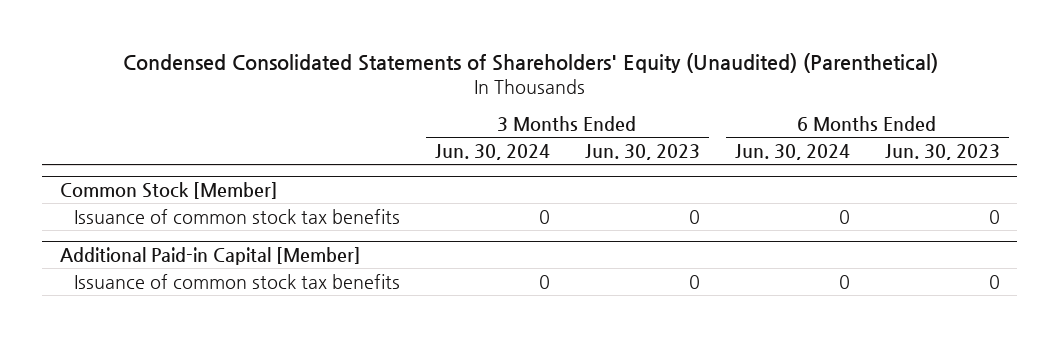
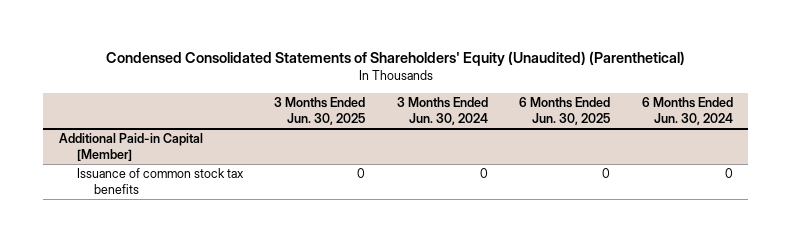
- | 3 Months Ended Jun. 30, 2024 | 3 Months Ended Jun. 30, 2023 | 6 Months Ended Jun. 30, 2024 | 6 Months Ended Jun. 30, 2023
+ | 3 Months Ended Jun. 30, 2025 | 3 Months Ended Jun. 30, 2024 | 6 Months Ended Jun. 30, 2025 | 6 Months Ended Jun. 30, 2024
- Common Stock [Member]
- Issuance of common stock tax benefits | 0 | 0 | 0 | 0

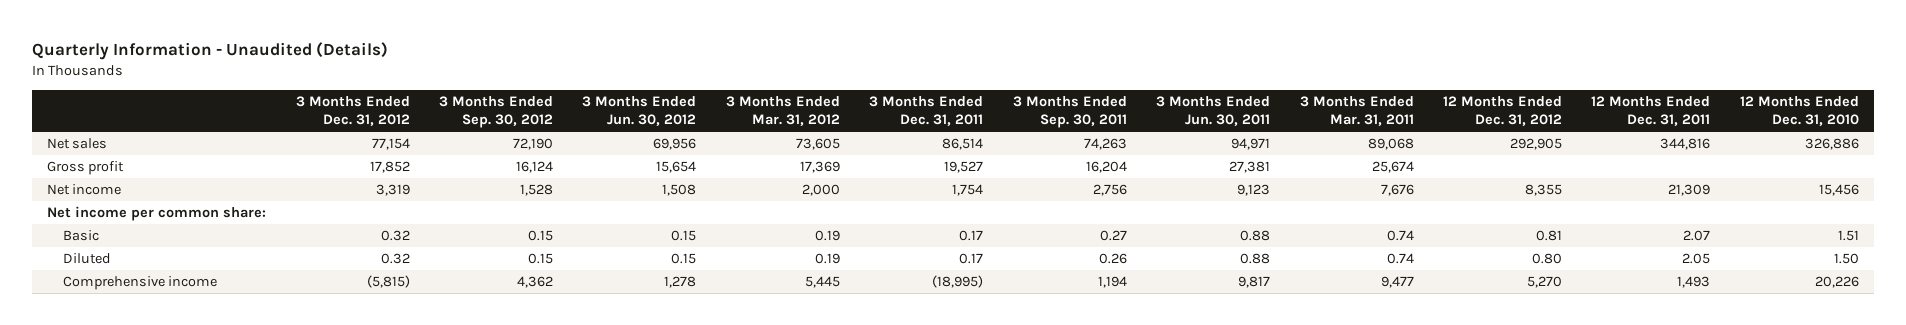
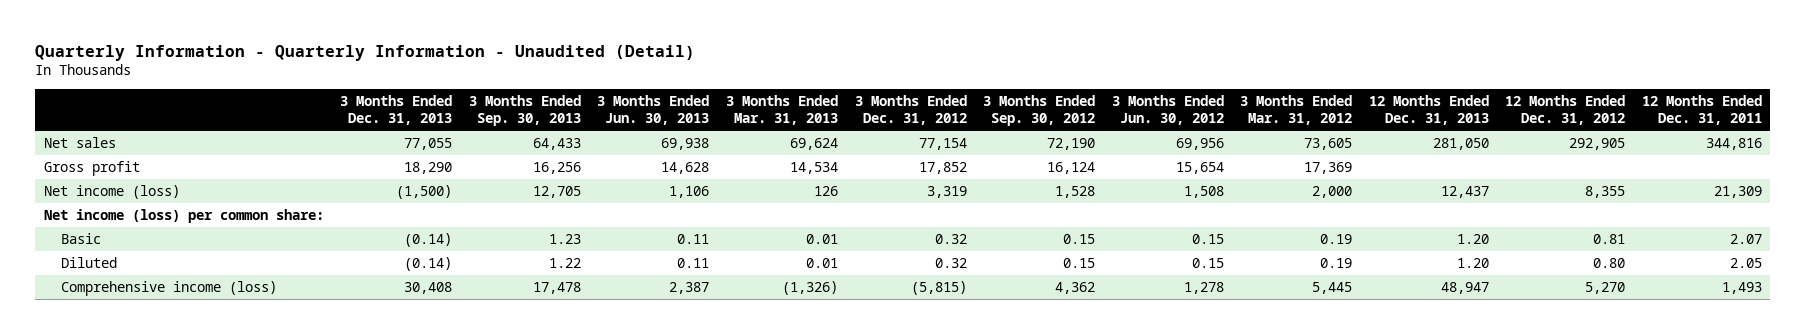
- Quarterly Information - Unaudited (Details)
+ Quarterly Information - Quarterly Information - Unaudited (Detail)
- | 3 Months Ended Dec. 31, 2012 | 3 Months Ended Sep. 30, 2012 | 3 Months Ended Jun. 30, 2012 | 3 Months Ended Mar. 31, 2012 | 3 Months Ended Dec. 31, 2011 | 3 Months Ended Sep. 30, 2011 | 3 Months Ended Jun. 30, 2011 | 3 Months Ended Mar. 31, 2011 | 12 Months Ended Dec. 31, 2012 | 12 Months Ended Dec. 31, 2011 | 12 Months Ended Dec. 31, 2010
+ | 3 Months Ended Dec. 31, 2013 | 3 Months Ended Sep. 30, 2013 | 3 Months Ended Jun. 30, 2013 | 3 Months Ended Mar. 31, 2013 | 3 Months Ended Dec. 31, 2012 | 3 Months Ended Sep. 30, 2012 | 3 Months Ended Jun. 30, 2012 | 3 Months Ended Mar. 31, 2012 | 12 Months Ended Dec. 31, 2013 | 12 Months Ended Dec. 31, 2012 | 12 Months Ended Dec. 31, 2011
- Net income | 3,319 | 1,528 | 1,508 | 2,000 | 1,754 | 2,756 | 9,123 | 7,676 | 8,355 | 21,309 | 15,456
- Net income per common share:
+ Net income (loss) | (1,500) | 12,705 | 1,106 | 126 | 3,319 | 1,528 | 1,508 | 2,000 | 12,437 | 8,355 | 21,309
+ Net income (loss) per common share:
- Comprehensive income | (5,815) | 4,362 | 1,278 | 5,445 | (18,995) | 1,194 | 9,817 | 9,477 | 5,270 | 1,493 | 20,226
+ Comprehensive income (loss) | 30,408 | 17,478 | 2,387 | (1,326) | (5,815) | 4,362 | 1,278 | 5,445 | 48,947 | 5,270 | 1,493

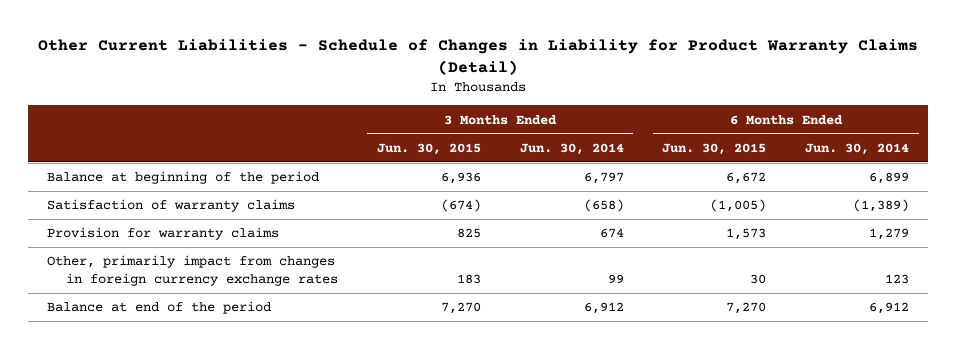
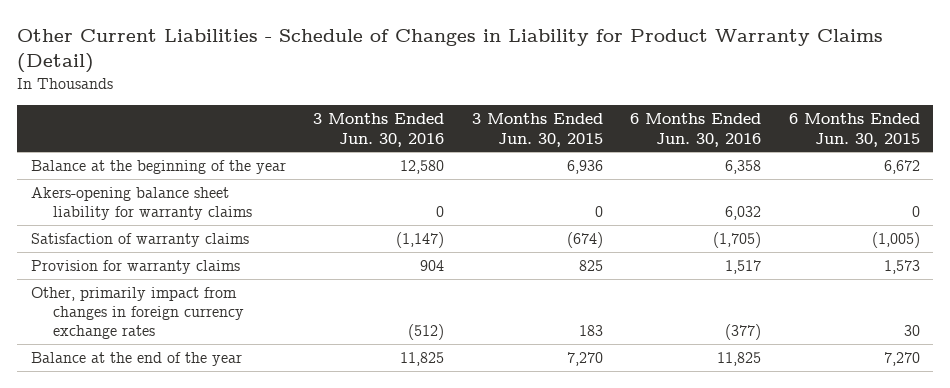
- | 3 Months Ended Jun. 30, 2015 | 3 Months Ended Jun. 30, 2014 | 6 Months Ended Jun. 30, 2015 | 6 Months Ended Jun. 30, 2014
+ | 3 Months Ended Jun. 30, 2016 | 3 Months Ended Jun. 30, 2015 | 6 Months Ended Jun. 30, 2016 | 6 Months Ended Jun. 30, 2015
- Balance at beginning of the period | 6,936 | 6,797 | 6,672 | 6,899
+ Balance at the beginning of the year | 12,580 | 6,936 | 6,358 | 6,672
+ Akers-opening balance sheet liability for warranty claims | 0 | 0 | 6,032 | 0
- Balance at end of the period | 7,270 | 6,912 | 7,270 | 6,912
+ Balance at the end of the year | 11,825 | 7,270 | 11,825 | 7,270

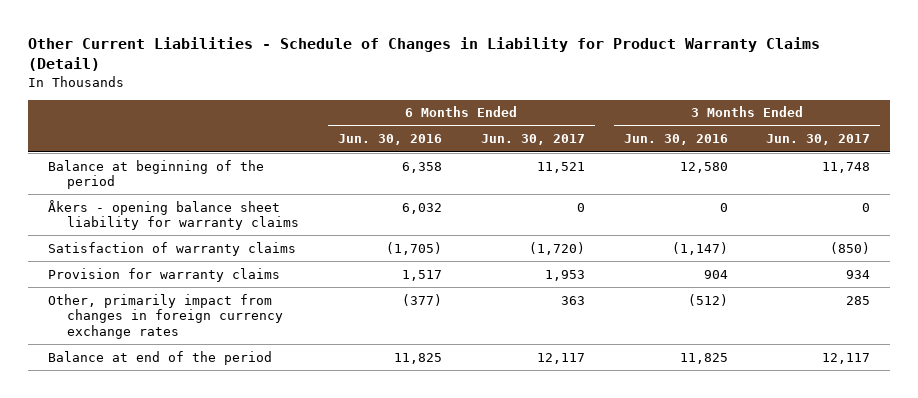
- | 3 Months Ended Jun. 30, 2016 | 3 Months Ended Jun. 30, 2015 | 6 Months Ended Jun. 30, 2016 | 6 Months Ended Jun. 30, 2015
+ | 6 Months Ended Jun. 30, 2016 | 6 Months Ended Jun. 30, 2017 | 3 Months Ended Jun. 30, 2016 | 3 Months Ended Jun. 30, 2017
- Balance at the beginning of the year | 12,580 | 6,936 | 6,358 | 6,672
- Akers-opening balance sheet liability for warranty claims | 0 | 0 | 6,032 | 0
+ Balance at beginning of the period | 6,358 | 11,521 | 12,580 | 11,748
+ Åkers - opening balance sheet liability for warranty claims | 6,032 | 0 | 0 | 0
- Balance at the end of the year | 11,825 | 7,270 | 11,825 | 7,270
+ Balance at end of the period | 11,825 | 12,117 | 11,825 | 12,117

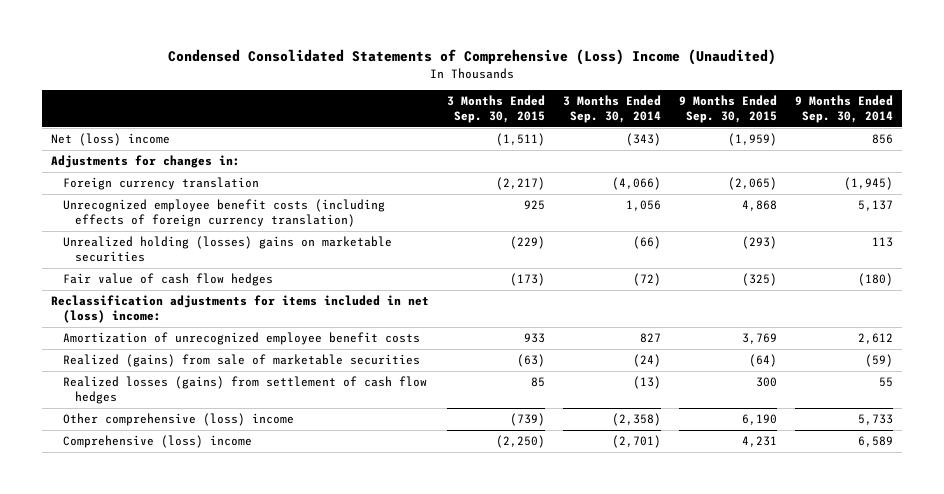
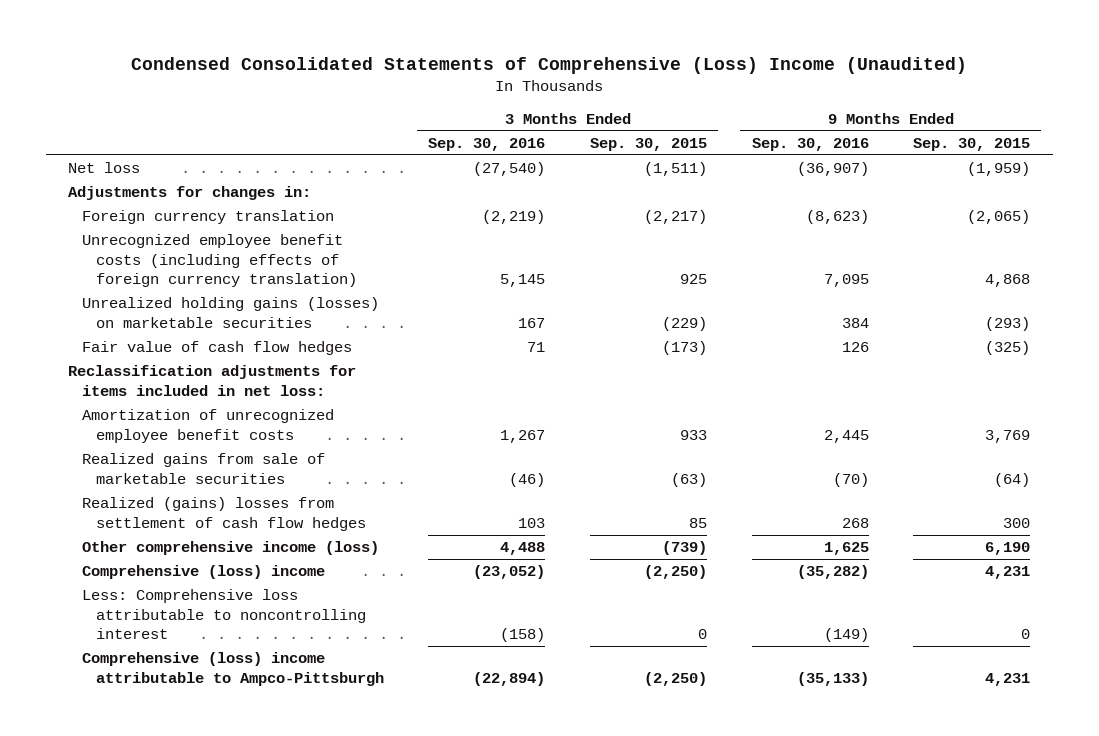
- | 3 Months Ended Sep. 30, 2015 | 3 Months Ended Sep. 30, 2014 | 9 Months Ended Sep. 30, 2015 | 9 Months Ended Sep. 30, 2014
+ | 3 Months Ended Sep. 30, 2016 | 3 Months Ended Sep. 30, 2015 | 9 Months Ended Sep. 30, 2016 | 9 Months Ended Sep. 30, 2015
- Net (loss) income | (1,511) | (343) | (1,959) | 856
+ Net loss | (27,540) | (1,511) | (36,907) | (1,959)
- Unrealized holding (losses) gains on marketable securities | (229) | (66) | (293) | 113
+ Unrealized holding gains (losses) on marketable securities | 167 | (229) | 384 | (293)
- Reclassification adjustments for items included in net (loss) income:
+ Reclassification adjustments for items included in net loss:
- Realized (gains) from sale of marketable securities | (63) | (24) | (64) | (59)
- Realized losses (gains) from settlement of cash flow hedges | 85 | (13) | 300 | 55
- Other comprehensive (loss) income | (739) | (2,358) | 6,190 | 5,733
+ Realized gains from sale of marketable securities | (46) | (63) | (70) | (64)
+ Realized (gains) losses from settlement of cash flow hedges | 103 | 85 | 268 | 300
+ Other comprehensive income (loss) | 4,488 | (739) | 1,625 | 6,190
+ Less: Comprehensive loss attributable to noncontrolling interest | (158) | 0 | (149) | 0
+ Comprehensive (loss) income attributable to Ampco-Pittsburgh | (22,894) | (2,250) | (35,133) | 4,231

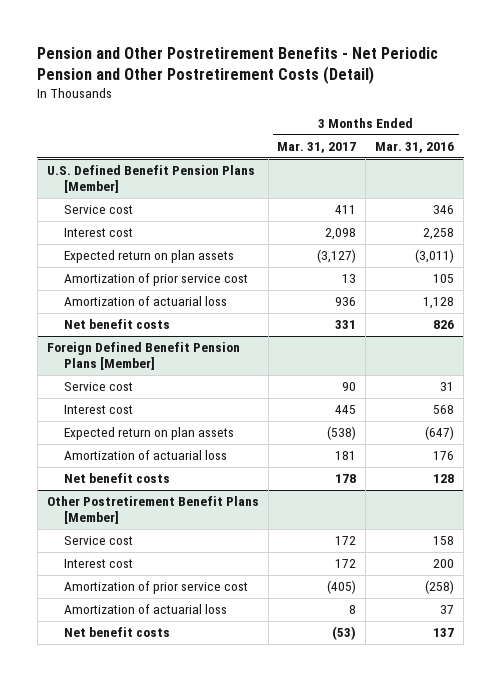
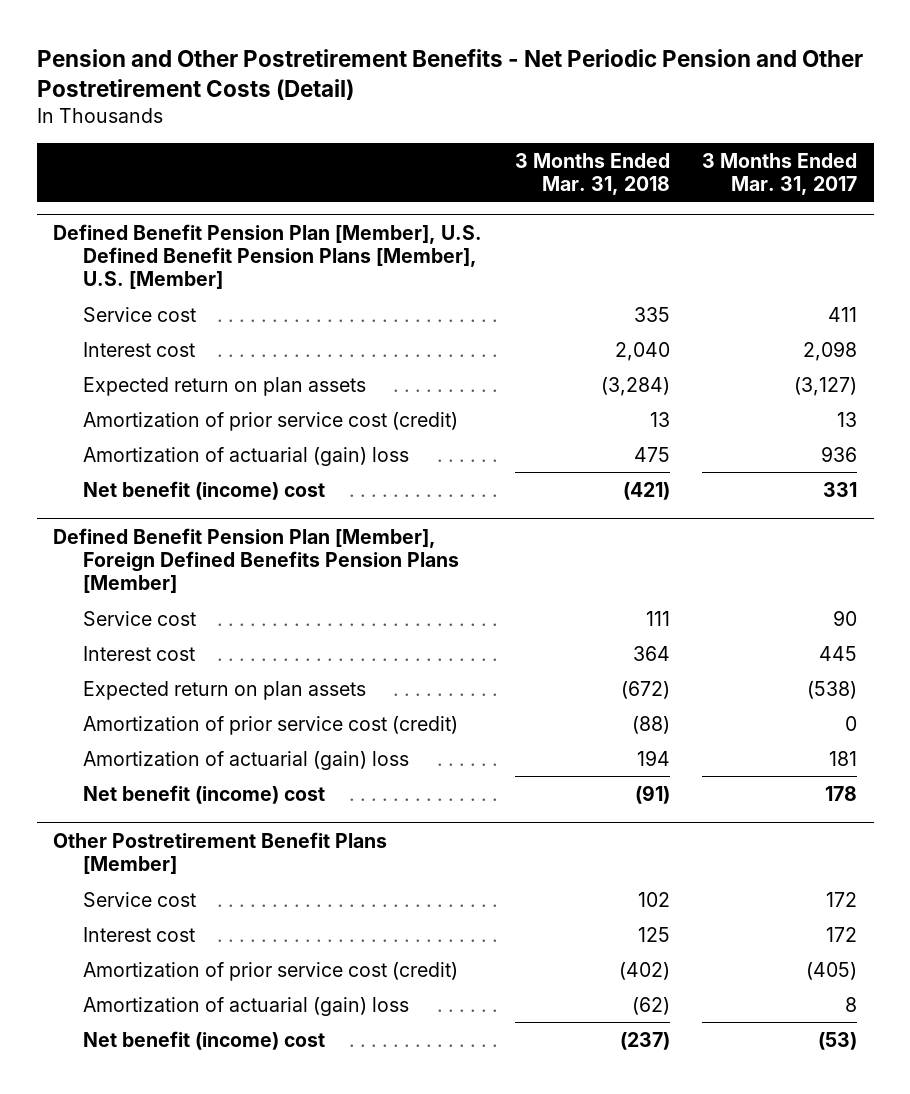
- | 3 Months Ended Mar. 31, 2017 | 3 Months Ended Mar. 31, 2016
+ | 3 Months Ended Mar. 31, 2018 | 3 Months Ended Mar. 31, 2017
- U.S. Defined Benefit Pension Plans [Member]
+ Defined Benefit Pension Plan [Member], U.S. Defined Benefit Pension Plans [Member], U.S. [Member]
- Amortization of prior service cost | 13 | 105
- Amortization of actuarial loss | 936 | 1,128
- Net benefit costs | 331 | 826
- Foreign Defined Benefit Pension Plans [Member]
+ Amortization of prior service cost (credit) | 13 | 13
+ Amortization of actuarial (gain) loss | 475 | 936
+ Net benefit (income) cost | (421) | 331
+ Defined Benefit Pension Plan [Member], Foreign Defined Benefits Pension Plans [Member]
- Amortization of actuarial loss | 181 | 176
- Net benefit costs | 178 | 128
+ Amortization of prior service cost (credit) | (88) | 0
+ Amortization of actuarial (gain) loss | 194 | 181
+ Net benefit (income) cost | (91) | 178
@ Other Postretirement Benefit Plans [Member]
- Amortization of prior service cost | (405) | (258)
- Amortization of actuarial loss | 8 | 37
- Net benefit costs | (53) | 137
+ Amortization of prior service cost (credit) | (402) | (405)
+ Amortization of actuarial (gain) loss | (62) | 8
+ Net benefit (income) cost | (237) | (53)

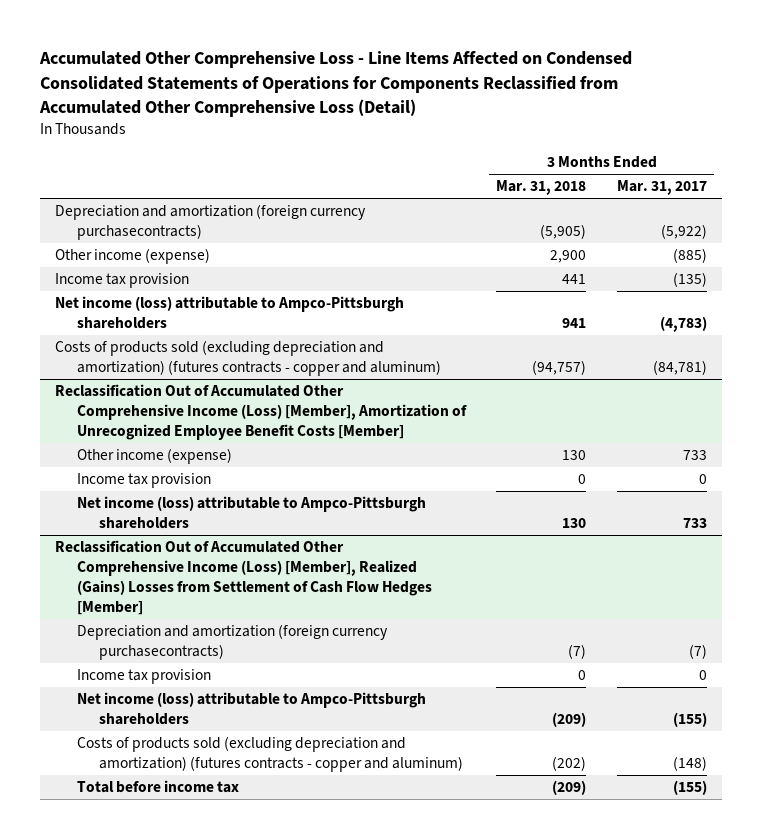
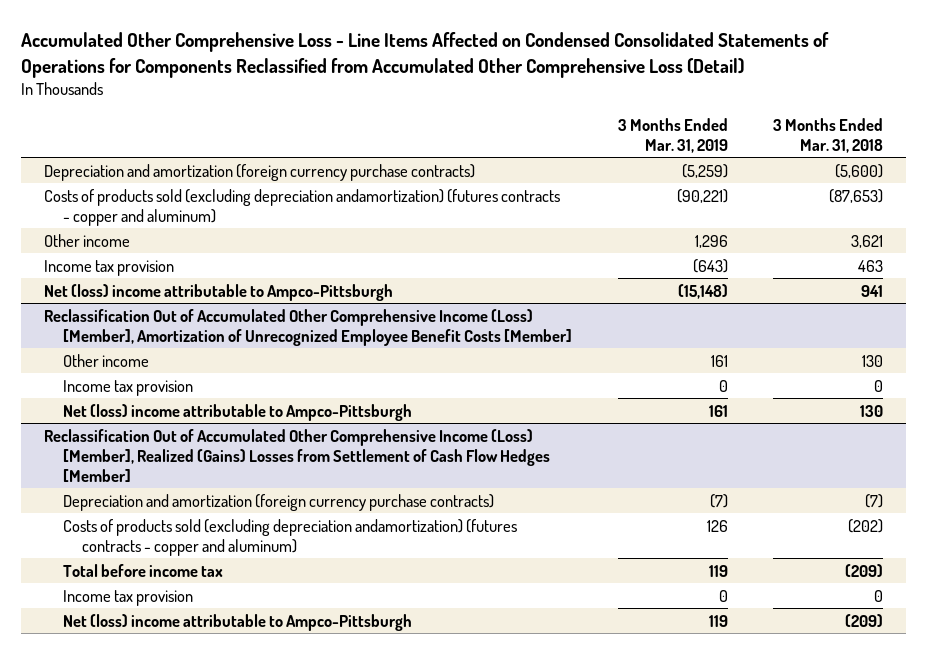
- | 3 Months Ended Mar. 31, 2018 | 3 Months Ended Mar. 31, 2017
+ | 3 Months Ended Mar. 31, 2019 | 3 Months Ended Mar. 31, 2018
- Depreciation and amortization (foreign currency purchasecontracts) | (5,905) | (5,922)
- Other income (expense) | 2,900 | (885)
- Income tax provision | 441 | (135)
- Net income (loss) attributable to Ampco-Pittsburgh shareholders | 941 | (4,783)
- Costs of products sold (excluding depreciation and amortization) (futures contracts - copper and aluminum) | (94,757) | (84,781)
+ Depreciation and amortization (foreign currency purchase contracts) | (5,259) | (5,600)
+ Costs of products sold (excluding depreciation andamortization) (futures contracts - copper and aluminum) | (90,221) | (87,653)
+ Other income | 1,296 | 3,621
+ Income tax provision | (643) | 463
+ Net (loss) income attributable to Ampco-Pittsburgh | (15,148) | 941
@ Reclassification Out of Accumulated Other Comprehensive Income (Loss) [Member], Amortization of Unrecognized Employee Benefit Costs [Member]
- Other income (expense) | 130 | 733
+ Other income | 161 | 130
- Net income (loss) attributable to Ampco-Pittsburgh shareholders | 130 | 733
+ Net (loss) income attributable to Ampco-Pittsburgh | 161 | 130
@ Reclassification Out of Accumulated Other Comprehensive Income (Loss) [Member], Realized (Gains) Losses from Settlement of Cash Flow Hedges [Member]
- Depreciation and amortization (foreign currency purchasecontracts) | (7) | (7)
- Net income (loss) attributable to Ampco-Pittsburgh shareholders | (209) | (155)
- Costs of products sold (excluding depreciation and amortization) (futures contracts - copper and aluminum) | (202) | (148)
+ Depreciation and amortization (foreign currency purchase contracts) | (7) | (7)
+ Costs of products sold (excluding depreciation andamortization) (futures contracts - copper and aluminum) | 126 | (202)
moved down: Income tax provision | 0 | 0
+ Net (loss) income attributable to Ampco-Pittsburgh | 119 | (209)

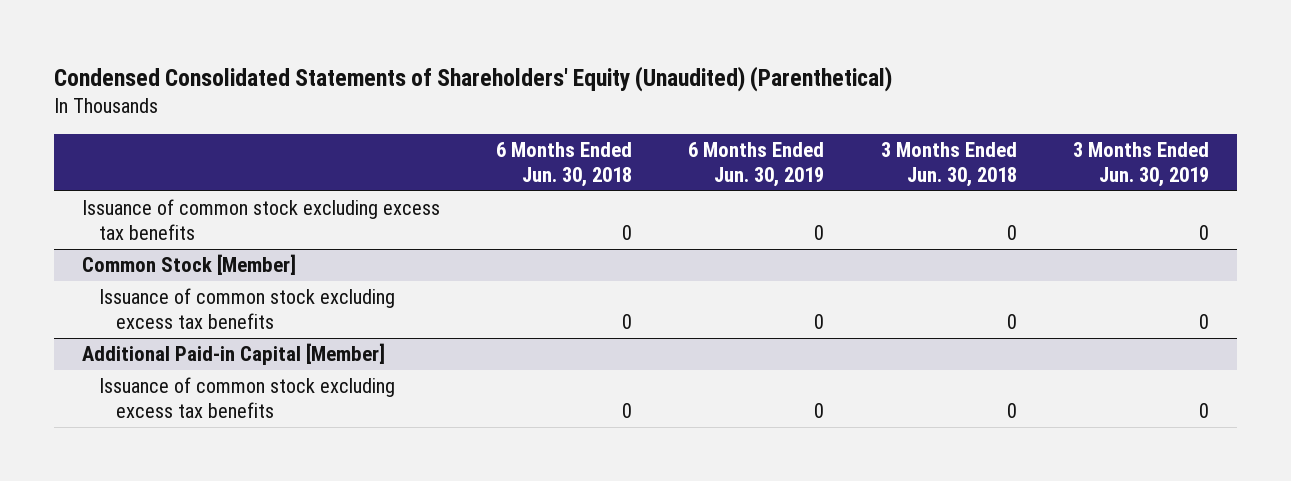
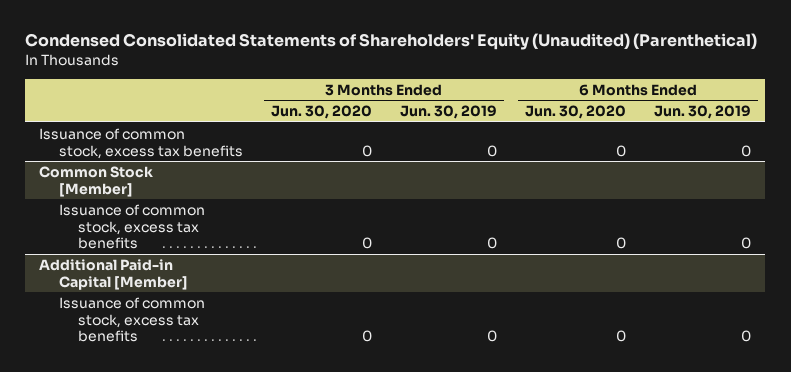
- | 6 Months Ended Jun. 30, 2018 | 6 Months Ended Jun. 30, 2019 | 3 Months Ended Jun. 30, 2018 | 3 Months Ended Jun. 30, 2019
+ | 3 Months Ended Jun. 30, 2020 | 3 Months Ended Jun. 30, 2019 | 6 Months Ended Jun. 30, 2020 | 6 Months Ended Jun. 30, 2019
- Issuance of common stock excluding excess tax benefits | 0 | 0 | 0 | 0
+ Issuance of common stock, excess tax benefits | 0 | 0 | 0 | 0
@ Common Stock [Member]
- Issuance of common stock excluding excess tax benefits | 0 | 0 | 0 | 0
+ Issuance of common stock, excess tax benefits | 0 | 0 | 0 | 0
@ Additional Paid-in Capital [Member]
- Issuance of common stock excluding excess tax benefits | 0 | 0 | 0 | 0
+ Issuance of common stock, excess tax benefits | 0 | 0 | 0 | 0

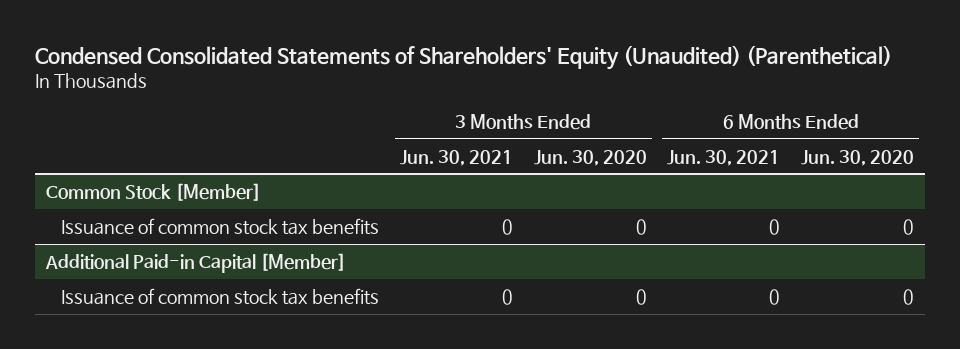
- | 3 Months Ended Jun. 30, 2020 | 3 Months Ended Jun. 30, 2019 | 6 Months Ended Jun. 30, 2020 | 6 Months Ended Jun. 30, 2019
+ | 3 Months Ended Jun. 30, 2021 | 3 Months Ended Jun. 30, 2020 | 6 Months Ended Jun. 30, 2021 | 6 Months Ended Jun. 30, 2020
- Issuance of common stock, excess tax benefits | 0 | 0 | 0 | 0
@ Common Stock [Member]
- Issuance of common stock, excess tax benefits | 0 | 0 | 0 | 0
+ Issuance of common stock tax benefits | 0 | 0 | 0 | 0
@ Additional Paid-in Capital [Member]
- Issuance of common stock, excess tax benefits | 0 | 0 | 0 | 0
+ Issuance of common stock tax benefits | 0 | 0 | 0 | 0

